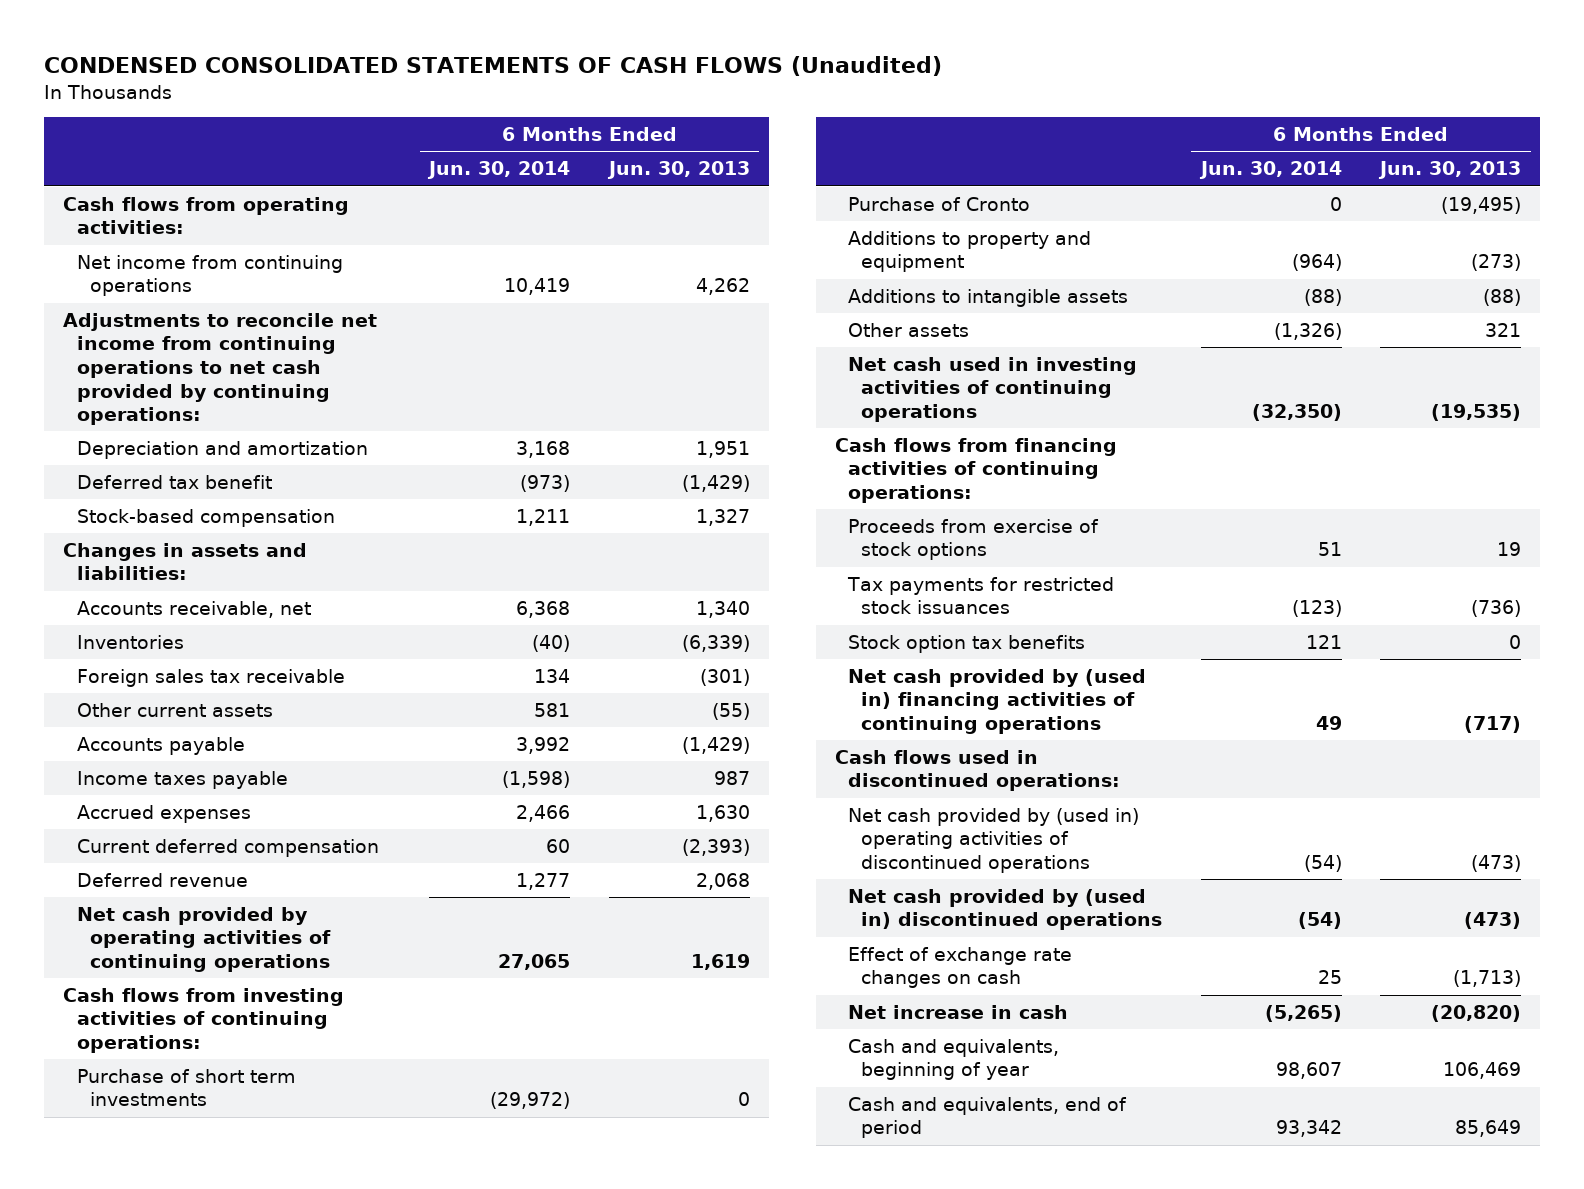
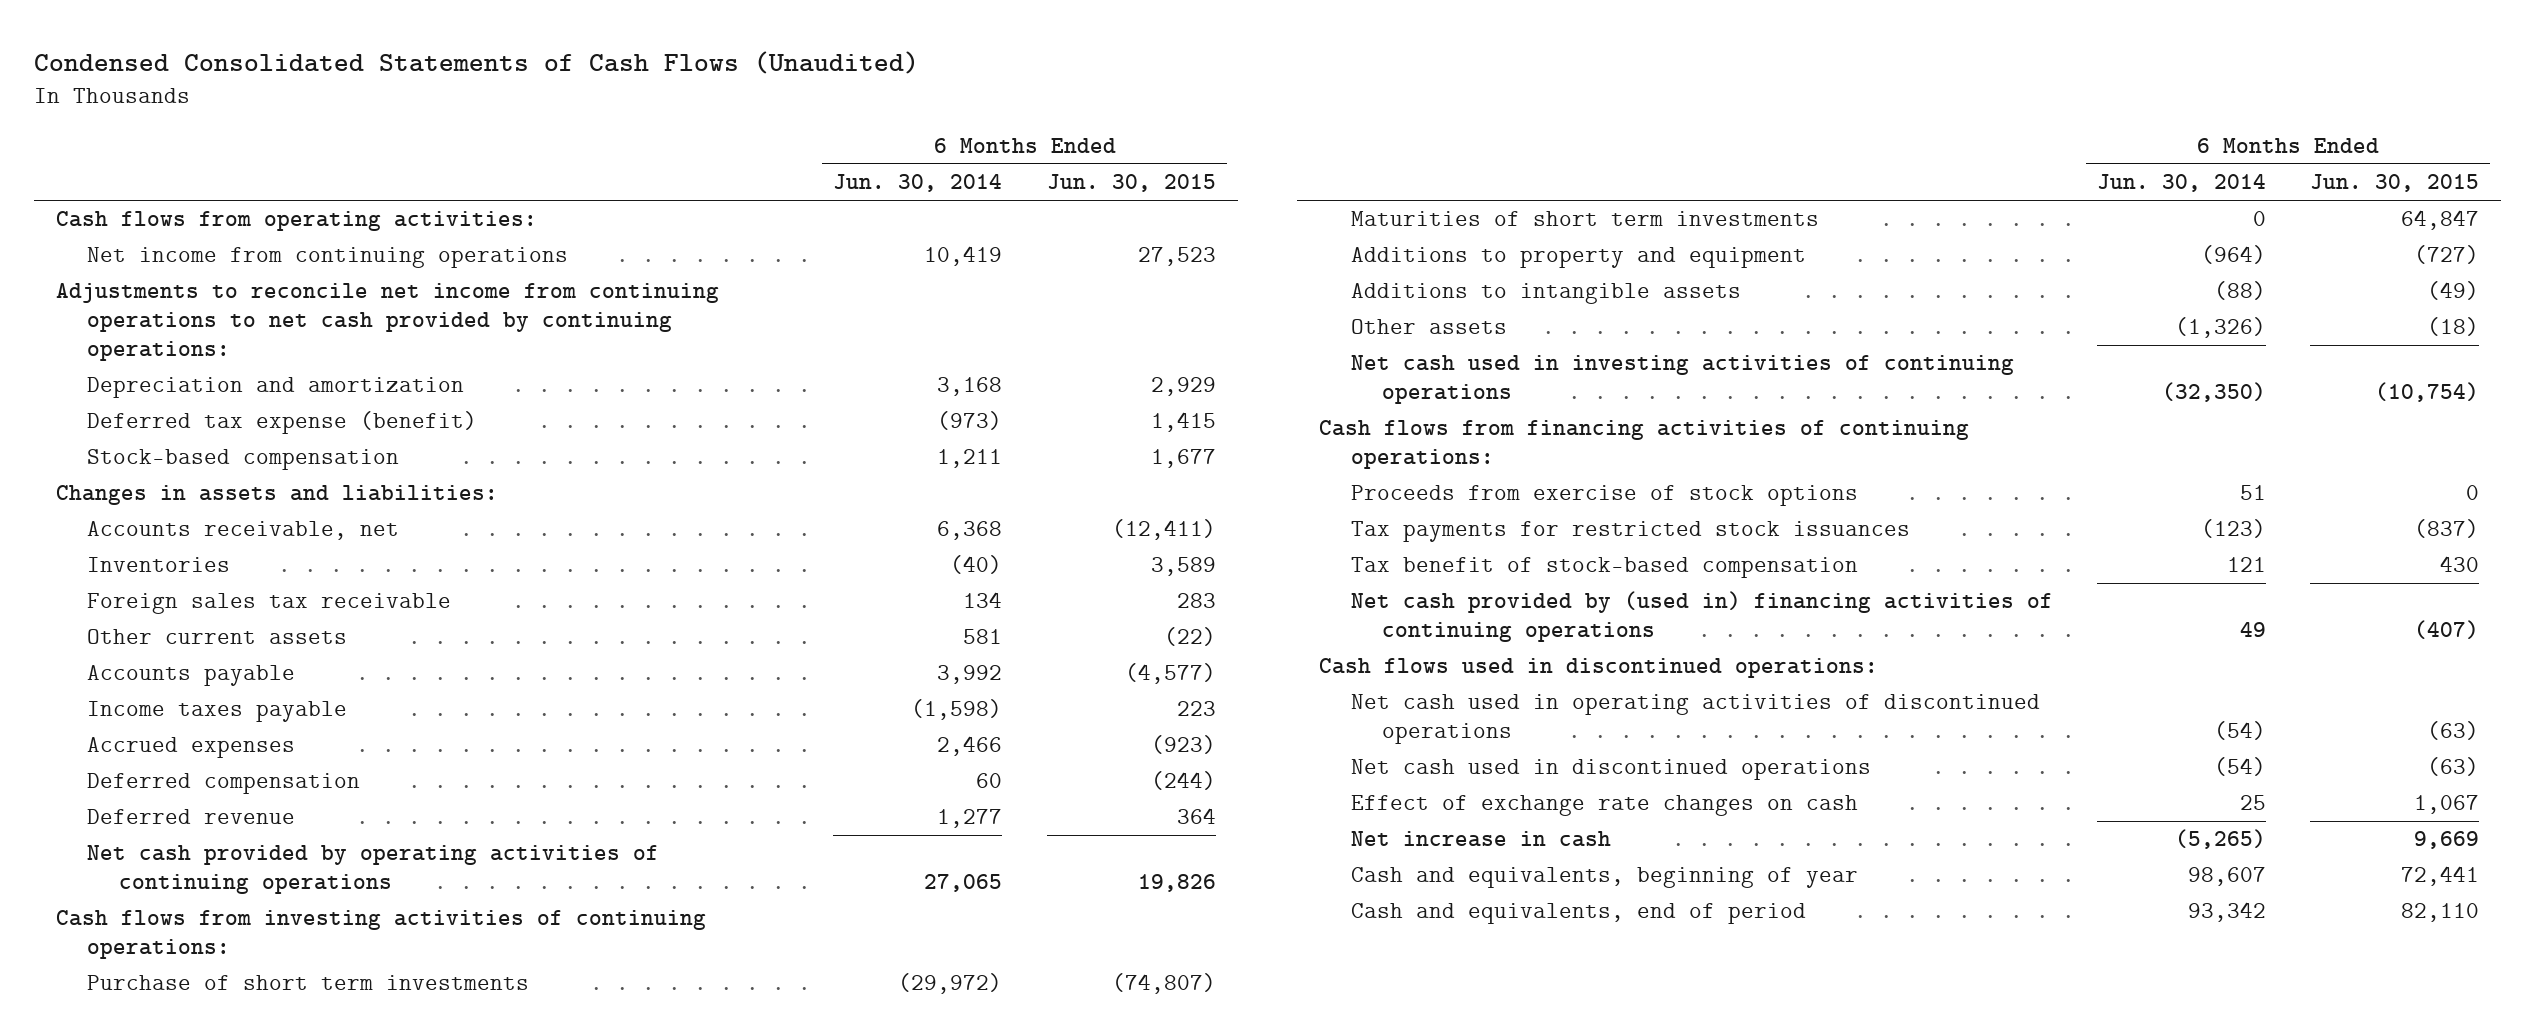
- CONDENSED CONSOLIDATED STATEMENTS OF CASH FLOWS (Unaudited)
+ Condensed Consolidated Statements of Cash Flows (Unaudited)
- | 6 Months Ended Jun. 30, 2014 | 6 Months Ended Jun. 30, 2013
+ | 6 Months Ended Jun. 30, 2014 | 6 Months Ended Jun. 30, 2015
- Deferred tax benefit | (973) | (1,429)
+ Deferred tax expense (benefit) | (973) | 1,415
- Current deferred compensation | 60 | (2,393)
+ Deferred compensation | 60 | (244)
- Purchase of Cronto | 0 | (19,495)
+ Maturities of short term investments | 0 | 64,847
- Stock option tax benefits | 121 | 0
+ Tax benefit of stock-based compensation | 121 | 430
- Net cash provided by (used in) operating activities of discontinued operations | (54) | (473)
- Net cash provided by (used in) discontinued operations | (54) | (473)
+ Net cash used in operating activities of discontinued operations | (54) | (63)
+ Net cash used in discontinued operations | (54) | (63)

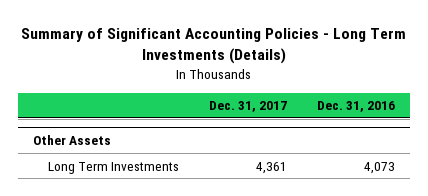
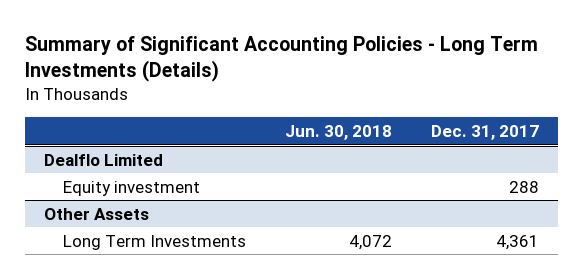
- | Dec. 31, 2017 | Dec. 31, 2016
+ | Jun. 30, 2018 | Dec. 31, 2017
+ Dealflo Limited
+ Equity investment | | 288

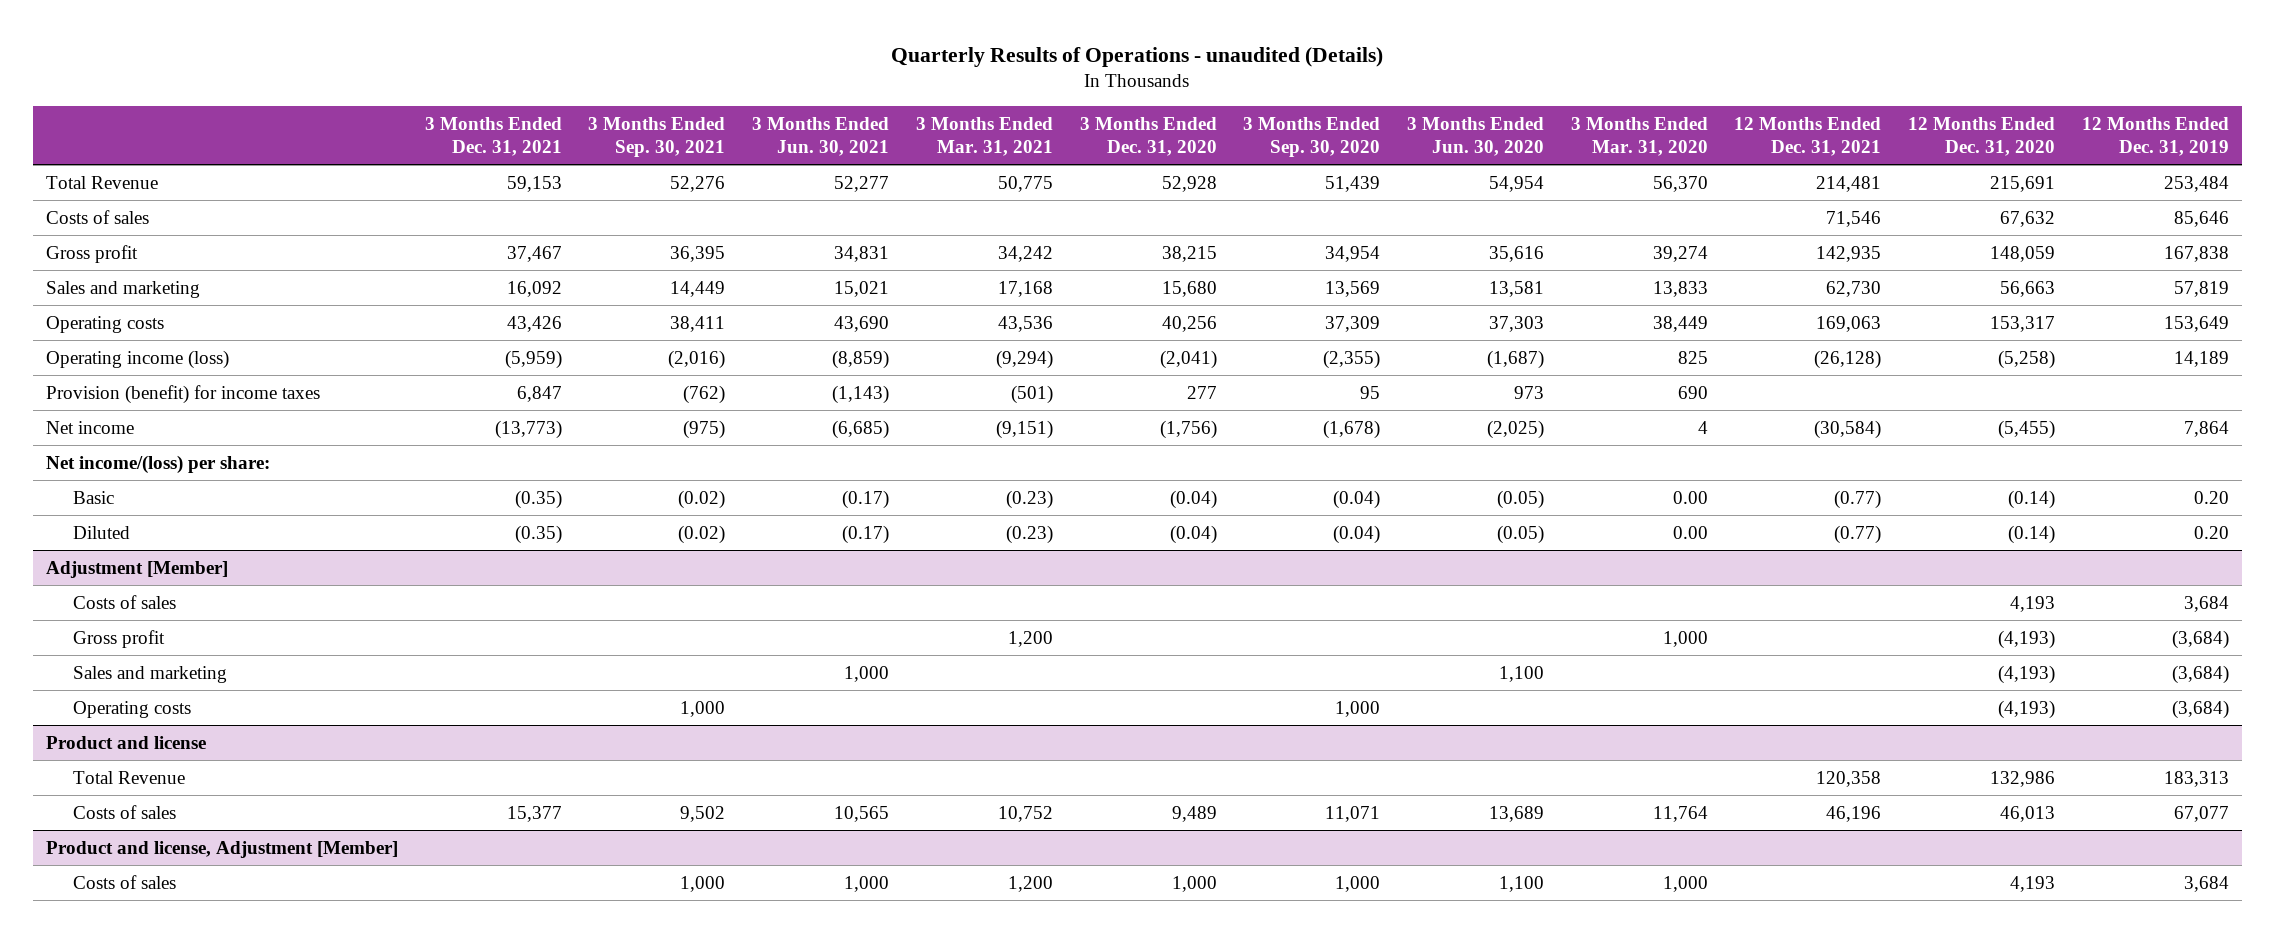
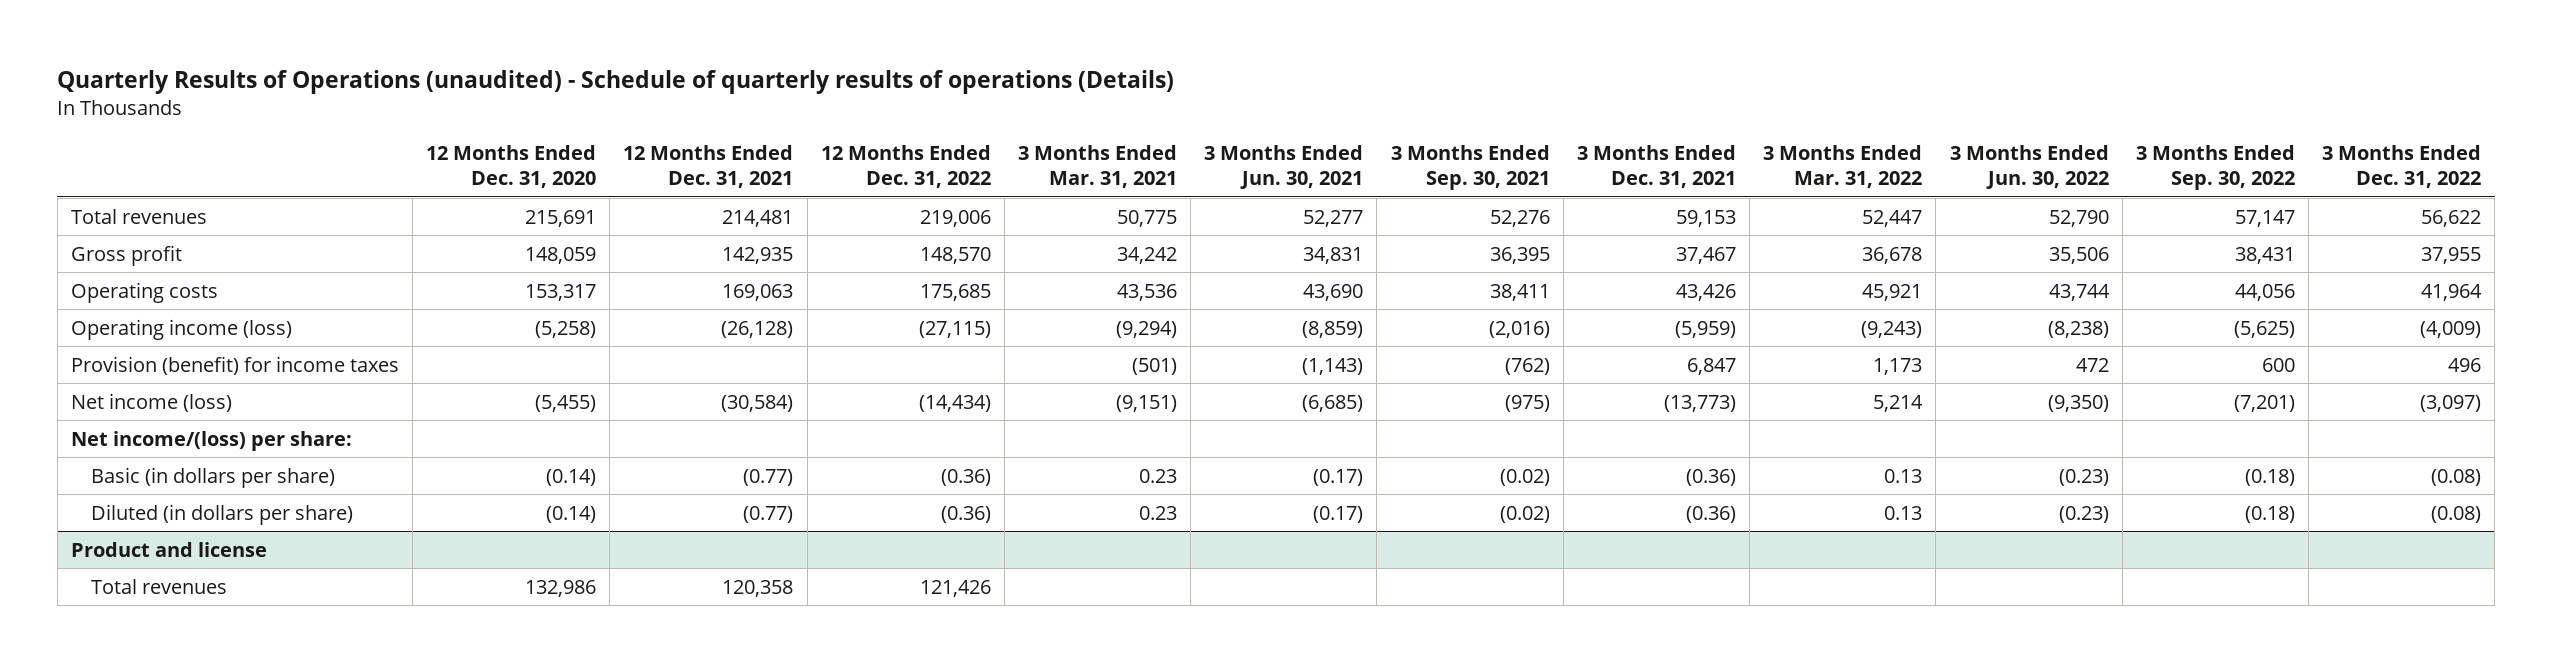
- Quarterly Results of Operations - unaudited (Details)
+ Quarterly Results of Operations (unaudited) - Schedule of quarterly results of operations (Details)
- | 3 Months Ended Dec. 31, 2021 | 3 Months Ended Sep. 30, 2021 | 3 Months Ended Jun. 30, 2021 | 3 Months Ended Mar. 31, 2021 | 3 Months Ended Dec. 31, 2020 | 3 Months Ended Sep. 30, 2020 | 3 Months Ended Jun. 30, 2020 | 3 Months Ended Mar. 31, 2020 | 12 Months Ended Dec. 31, 2021 | 12 Months Ended Dec. 31, 2020 | 12 Months Ended Dec. 31, 2019
+ | 12 Months Ended Dec. 31, 2020 | 12 Months Ended Dec. 31, 2021 | 12 Months Ended Dec. 31, 2022 | 3 Months Ended Mar. 31, 2021 | 3 Months Ended Jun. 30, 2021 | 3 Months Ended Sep. 30, 2021 | 3 Months Ended Dec. 31, 2021 | 3 Months Ended Mar. 31, 2022 | 3 Months Ended Jun. 30, 2022 | 3 Months Ended Sep. 30, 2022 | 3 Months Ended Dec. 31, 2022
- Total Revenue | 59,153 | 52,276 | 52,277 | 50,775 | 52,928 | 51,439 | 54,954 | 56,370 | 214,481 | 215,691 | 253,484
- Costs of sales | | | | | | | | | 71,546 | 67,632 | 85,646
+ Total revenues | 215,691 | 214,481 | 219,006 | 50,775 | 52,277 | 52,276 | 59,153 | 52,447 | 52,790 | 57,147 | 56,622
- Sales and marketing | 16,092 | 14,449 | 15,021 | 17,168 | 15,680 | 13,569 | 13,581 | 13,833 | 62,730 | 56,663 | 57,819
- Net income | (13,773) | (975) | (6,685) | (9,151) | (1,756) | (1,678) | (2,025) | 4 | (30,584) | (5,455) | 7,864
+ Net income (loss) | (5,455) | (30,584) | (14,434) | (9,151) | (6,685) | (975) | (13,773) | 5,214 | (9,350) | (7,201) | (3,097)
- Basic | (0.35) | (0.02) | (0.17) | (0.23) | (0.04) | (0.04) | (0.05) | 0.00 | (0.77) | (0.14) | 0.20
- Diluted | (0.35) | (0.02) | (0.17) | (0.23) | (0.04) | (0.04) | (0.05) | 0.00 | (0.77) | (0.14) | 0.20
- Adjustment [Member]
- Costs of sales | | | | | | | | | | 4,193 | 3,684
- Gross profit | | | | 1,200 | | | | 1,000 | | (4,193) | (3,684)
- Sales and marketing | | | 1,000 | | | | 1,100 | | | (4,193) | (3,684)
- Operating costs | | 1,000 | | | | 1,000 | | | | (4,193) | (3,684)
+ Basic (in dollars per share) | (0.14) | (0.77) | (0.36) | 0.23 | (0.17) | (0.02) | (0.36) | 0.13 | (0.23) | (0.18) | (0.08)
+ Diluted (in dollars per share) | (0.14) | (0.77) | (0.36) | 0.23 | (0.17) | (0.02) | (0.36) | 0.13 | (0.23) | (0.18) | (0.08)
@ Product and license
- Total Revenue | | | | | | | | | 120,358 | 132,986 | 183,313
- Costs of sales | 15,377 | 9,502 | 10,565 | 10,752 | 9,489 | 11,071 | 13,689 | 11,764 | 46,196 | 46,013 | 67,077
- Product and license, Adjustment [Member]
- Costs of sales | | 1,000 | 1,000 | 1,200 | 1,000 | 1,000 | 1,100 | 1,000 | | 4,193 | 3,684
@ Product and license
+ Total revenues | 132,986 | 120,358 | 121,426 | | | | | | | |

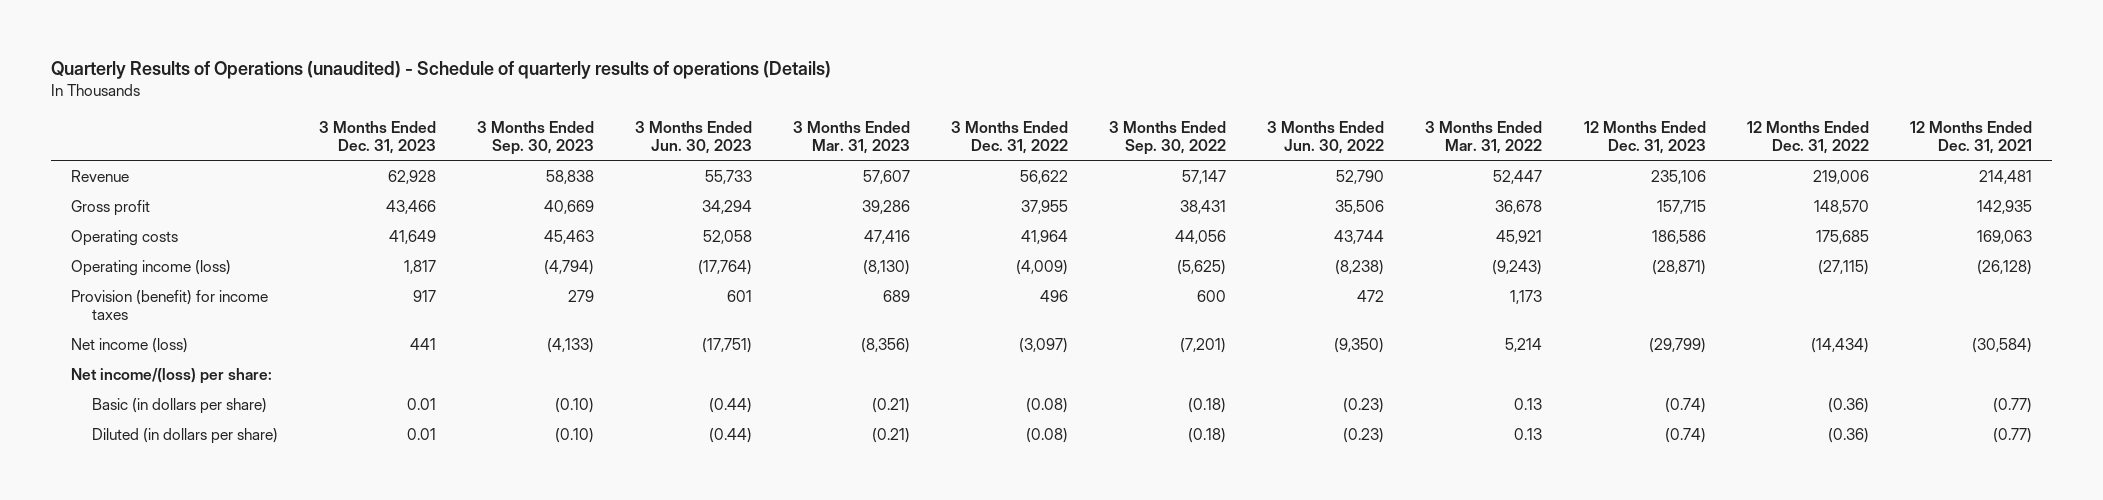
- | 12 Months Ended Dec. 31, 2020 | 12 Months Ended Dec. 31, 2021 | 12 Months Ended Dec. 31, 2022 | 3 Months Ended Mar. 31, 2021 | 3 Months Ended Jun. 30, 2021 | 3 Months Ended Sep. 30, 2021 | 3 Months Ended Dec. 31, 2021 | 3 Months Ended Mar. 31, 2022 | 3 Months Ended Jun. 30, 2022 | 3 Months Ended Sep. 30, 2022 | 3 Months Ended Dec. 31, 2022
+ | 3 Months Ended Dec. 31, 2023 | 3 Months Ended Sep. 30, 2023 | 3 Months Ended Jun. 30, 2023 | 3 Months Ended Mar. 31, 2023 | 3 Months Ended Dec. 31, 2022 | 3 Months Ended Sep. 30, 2022 | 3 Months Ended Jun. 30, 2022 | 3 Months Ended Mar. 31, 2022 | 12 Months Ended Dec. 31, 2023 | 12 Months Ended Dec. 31, 2022 | 12 Months Ended Dec. 31, 2021
- Total revenues | 215,691 | 214,481 | 219,006 | 50,775 | 52,277 | 52,276 | 59,153 | 52,447 | 52,790 | 57,147 | 56,622
+ Revenue | 62,928 | 58,838 | 55,733 | 57,607 | 56,622 | 57,147 | 52,790 | 52,447 | 235,106 | 219,006 | 214,481
- Product and license
- Total revenues | 132,986 | 120,358 | 121,426 | | | | | | | |

